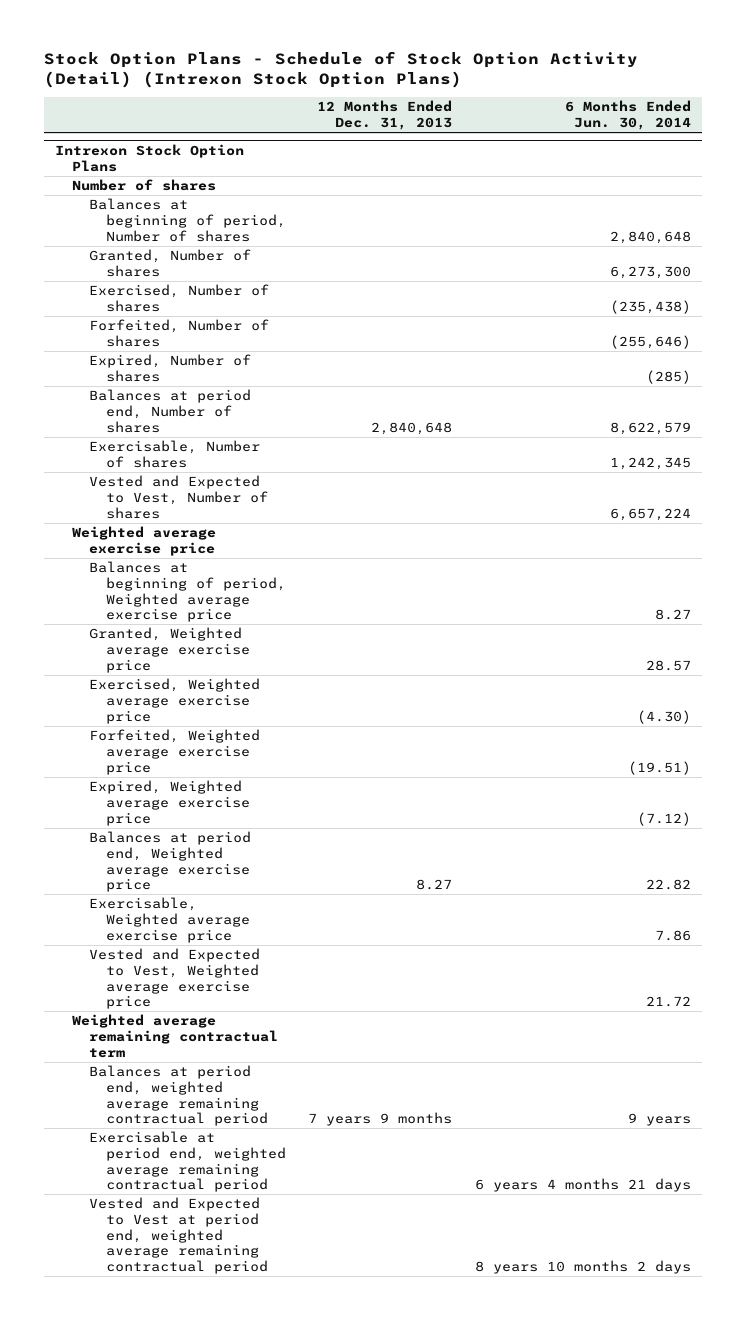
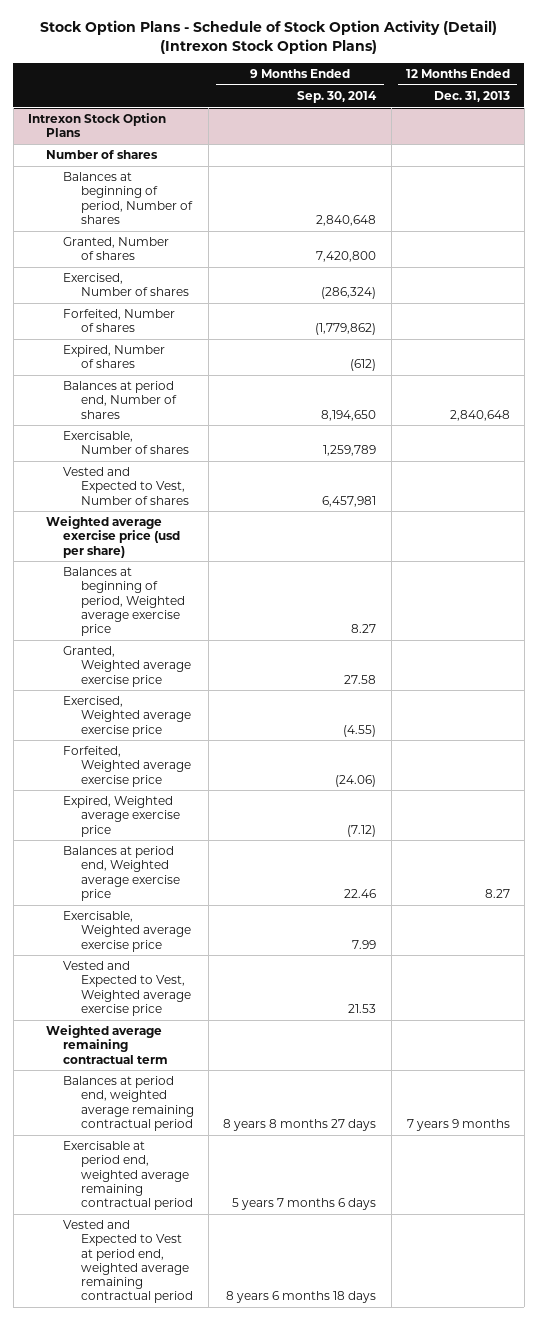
- | 12 Months Ended Dec. 31, 2013 | 6 Months Ended Jun. 30, 2014
+ | 9 Months Ended Sep. 30, 2014 | 12 Months Ended Dec. 31, 2013
@ Intrexon Stock Option Plans
- Weighted average exercise price
+ Weighted average exercise price (usd per share)

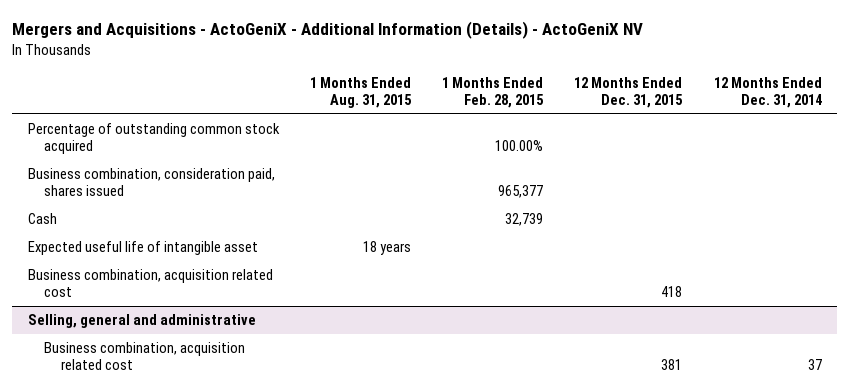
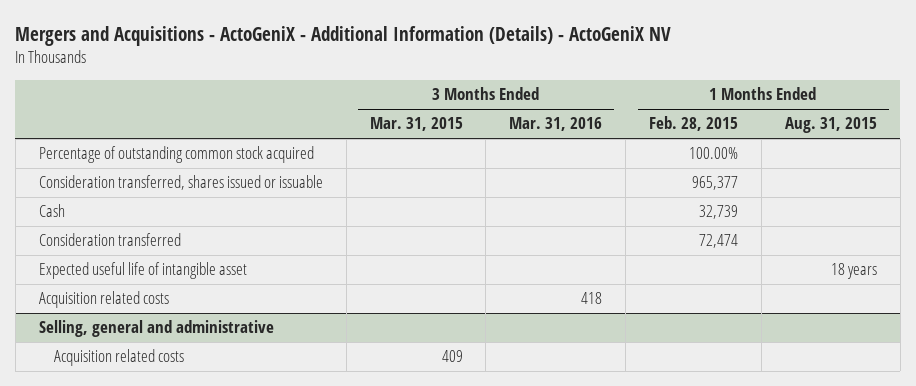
- | 1 Months Ended Aug. 31, 2015 | 1 Months Ended Feb. 28, 2015 | 12 Months Ended Dec. 31, 2015 | 12 Months Ended Dec. 31, 2014
+ | 3 Months Ended Mar. 31, 2015 | 3 Months Ended Mar. 31, 2016 | 1 Months Ended Feb. 28, 2015 | 1 Months Ended Aug. 31, 2015
- Business combination, consideration paid, shares issued | | 965,377 | |
+ Consideration transferred, shares issued or issuable | | | 965,377 |
+ Consideration transferred | | | 72,474 |
- Business combination, acquisition related cost | | | 418 |
+ Acquisition related costs | | 418 | |
@ Selling, general and administrative
- Business combination, acquisition related cost | | | 381 | 37
+ Acquisition related costs | 409 | | |

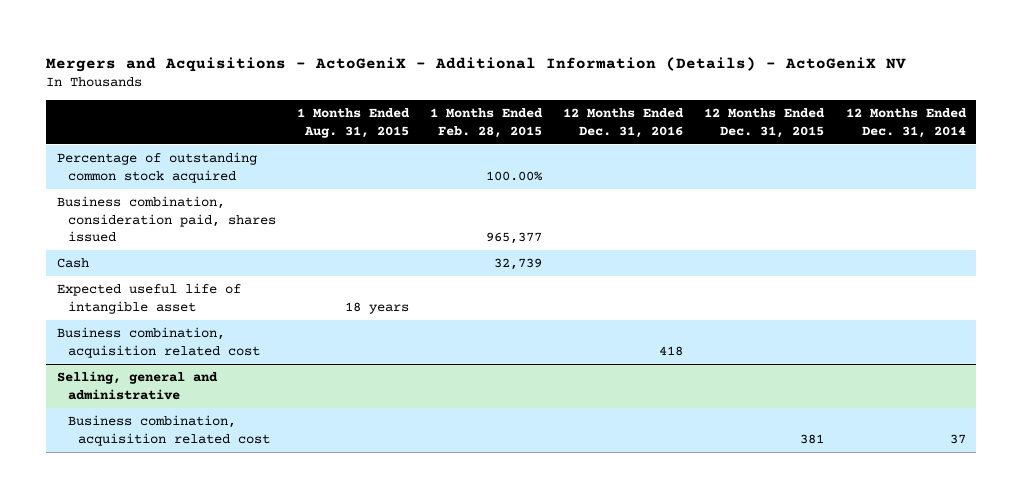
- | 3 Months Ended Mar. 31, 2015 | 3 Months Ended Mar. 31, 2016 | 1 Months Ended Feb. 28, 2015 | 1 Months Ended Aug. 31, 2015
+ | 1 Months Ended Aug. 31, 2015 | 1 Months Ended Feb. 28, 2015 | 12 Months Ended Dec. 31, 2016 | 12 Months Ended Dec. 31, 2015 | 12 Months Ended Dec. 31, 2014
- Consideration transferred, shares issued or issuable | | | 965,377 |
+ Business combination, consideration paid, shares issued | | 965,377 | | |
- Consideration transferred | | | 72,474 |
- Acquisition related costs | | 418 | |
+ Business combination, acquisition related cost | | | 418 | |
@ Selling, general and administrative
- Acquisition related costs | 409 | | |
+ Business combination, acquisition related cost | | | | 381 | 37

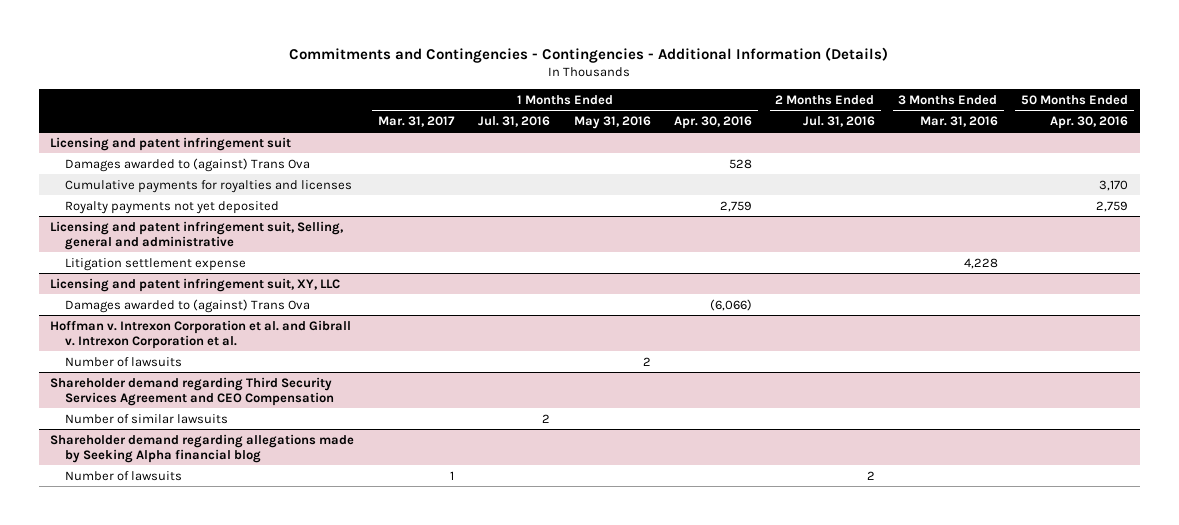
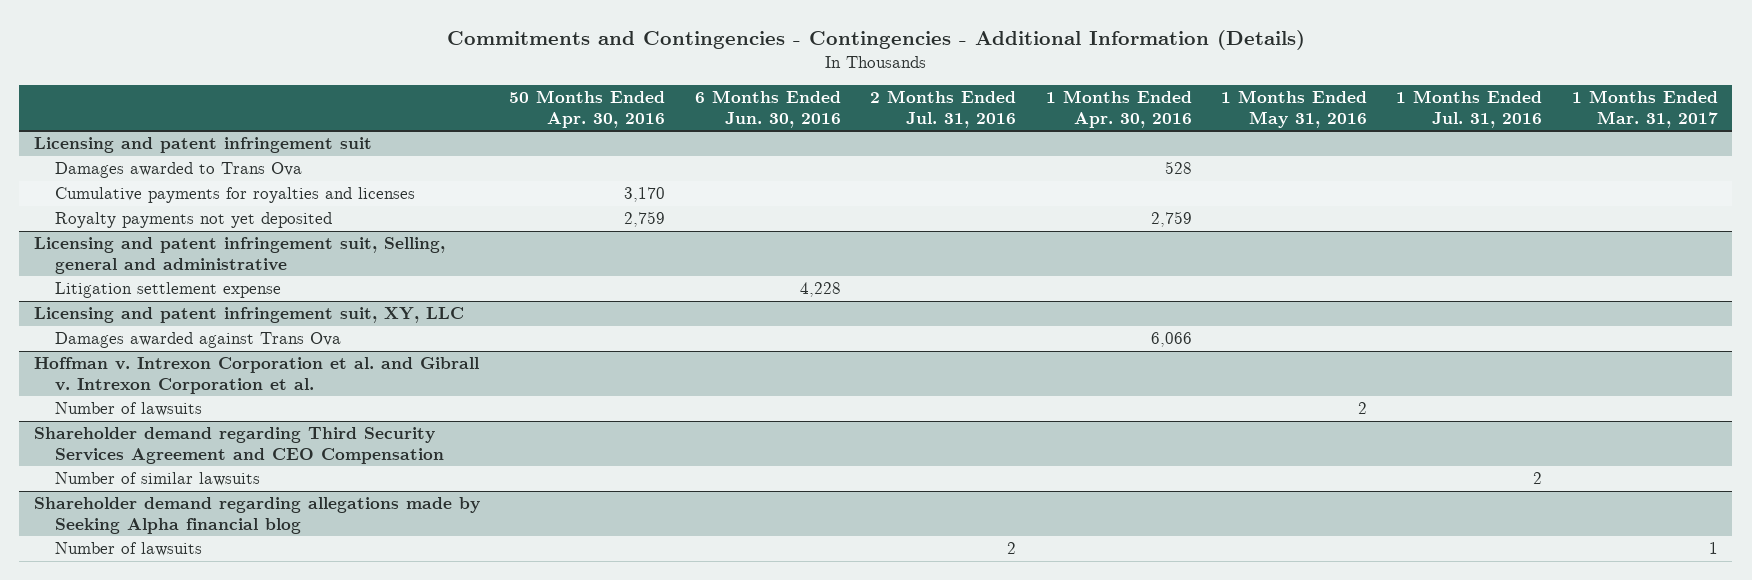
- | 1 Months Ended Mar. 31, 2017 | 1 Months Ended Jul. 31, 2016 | 1 Months Ended May 31, 2016 | 1 Months Ended Apr. 30, 2016 | 2 Months Ended Jul. 31, 2016 | 3 Months Ended Mar. 31, 2016 | 50 Months Ended Apr. 30, 2016
+ | 50 Months Ended Apr. 30, 2016 | 6 Months Ended Jun. 30, 2016 | 2 Months Ended Jul. 31, 2016 | 1 Months Ended Apr. 30, 2016 | 1 Months Ended May 31, 2016 | 1 Months Ended Jul. 31, 2016 | 1 Months Ended Mar. 31, 2017
@ Licensing and patent infringement suit
- Damages awarded to (against) Trans Ova | | | | 528 | | |
+ Damages awarded to Trans Ova | | | | 528 | | |
@ Licensing and patent infringement suit, XY, LLC
- Damages awarded to (against) Trans Ova | | | | (6,066) | | |
+ Damages awarded against Trans Ova | | | | 6,066 | | |

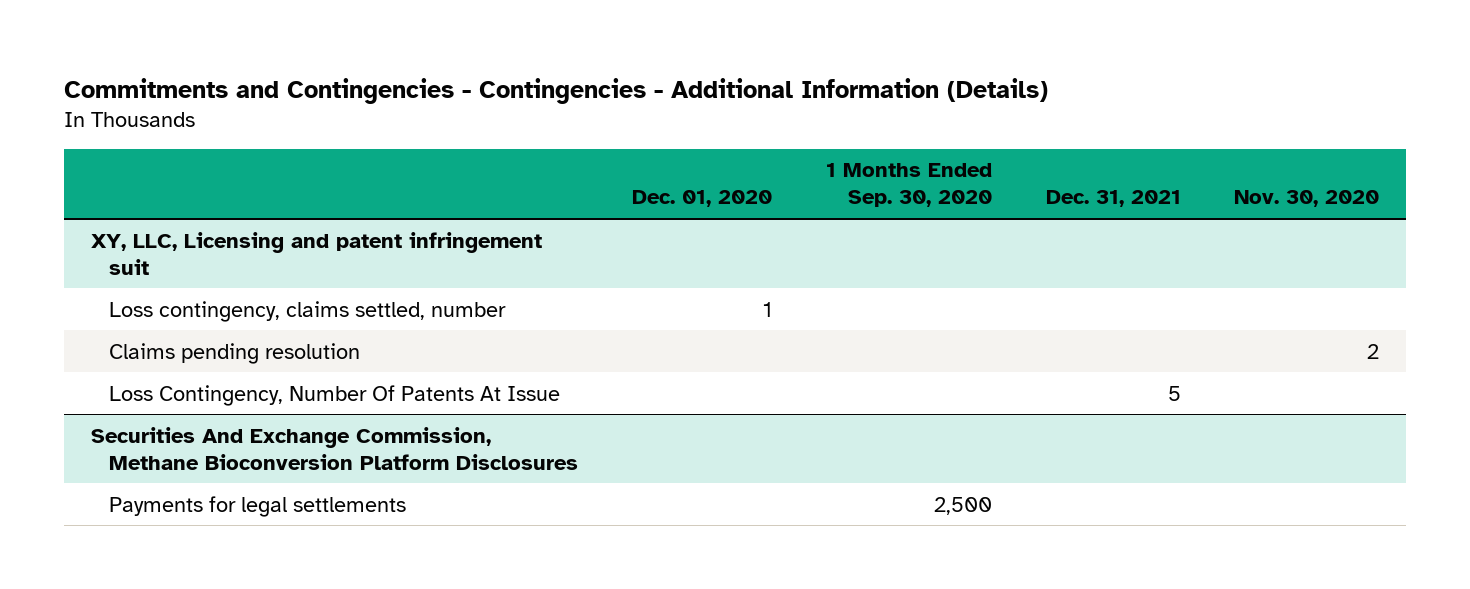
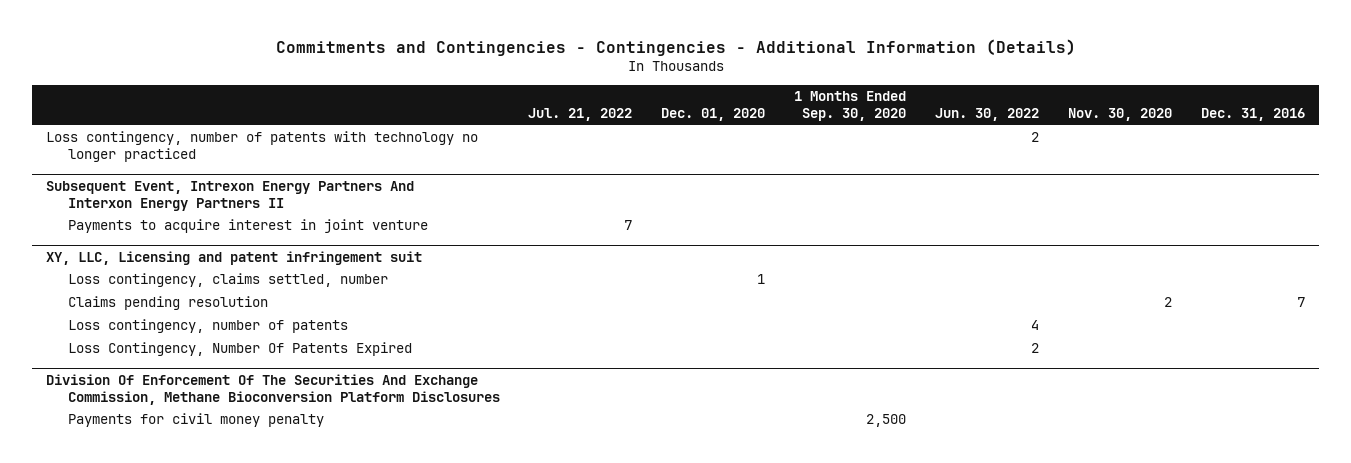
- | Dec. 01, 2020 | 1 Months Ended Sep. 30, 2020 | Dec. 31, 2021 | Nov. 30, 2020
+ | Jul. 21, 2022 | Dec. 01, 2020 | 1 Months Ended Sep. 30, 2020 | Jun. 30, 2022 | Nov. 30, 2020 | Dec. 31, 2016
+ Loss contingency, number of patents with technology no longer practiced | | | | 2 | |
+ Subsequent Event, Intrexon Energy Partners And Interxon Energy Partners II
+ Payments to acquire interest in joint venture | 7 | | | | |
@ XY, LLC, Licensing and patent infringement suit
- Loss Contingency, Number Of Patents At Issue | | | 5 |
- Securities And Exchange Commission, Methane Bioconversion Platform Disclosures
- Payments for legal settlements | | 2,500 | |
@ XY, LLC, Licensing and patent infringement suit
+ Loss contingency, number of patents | | | | 4 | |
+ Loss Contingency, Number Of Patents Expired | | | | 2 | |
+ Division Of Enforcement Of The Securities And Exchange Commission, Methane Bioconversion Platform Disclosures
+ Payments for civil money penalty | | | 2,500 | | |

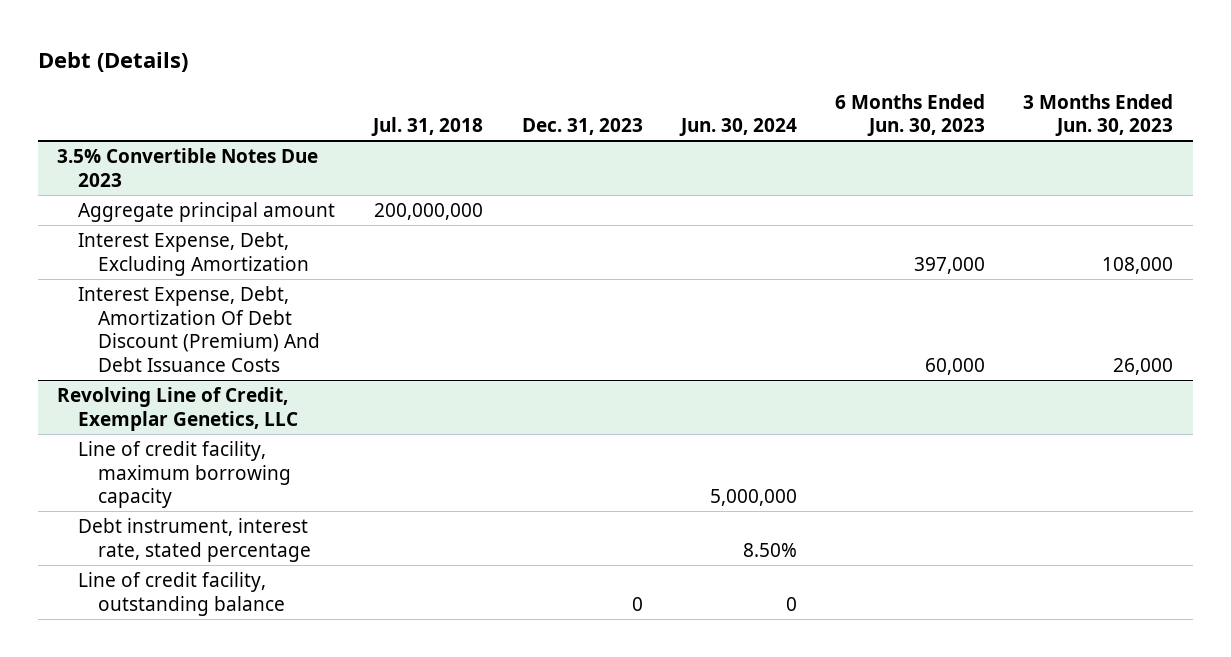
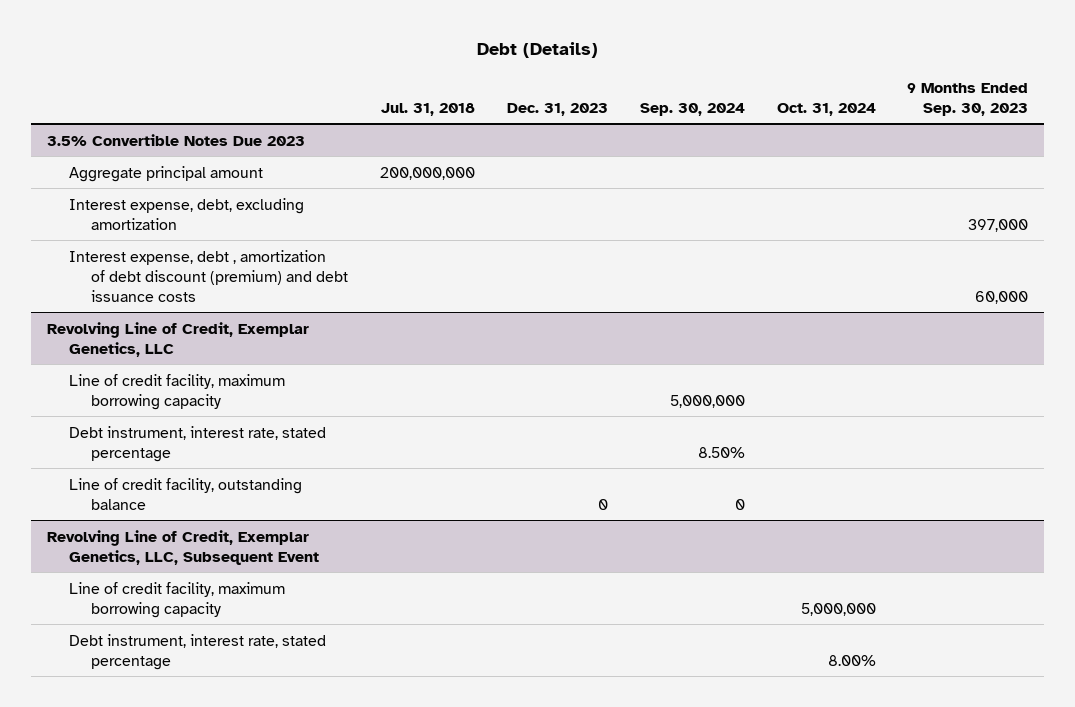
- | Jul. 31, 2018 | Dec. 31, 2023 | Jun. 30, 2024 | 6 Months Ended Jun. 30, 2023 | 3 Months Ended Jun. 30, 2023
+ | Jul. 31, 2018 | Dec. 31, 2023 | Sep. 30, 2024 | Oct. 31, 2024 | 9 Months Ended Sep. 30, 2023
@ 3.5% Convertible Notes Due 2023
- Interest Expense, Debt, Excluding Amortization | | | | 397,000 | 108,000
- Interest Expense, Debt, Amortization Of Debt Discount (Premium) And Debt Issuance Costs | | | | 60,000 | 26,000
+ Interest expense, debt, excluding amortization | | | | | 397,000
+ Interest expense, debt , amortization of debt discount (premium) and debt issuance costs | | | | | 60,000
+ Revolving Line of Credit, Exemplar Genetics, LLC, Subsequent Event
+ Line of credit facility, maximum borrowing capacity | | | | 5,000,000 |
+ Debt instrument, interest rate, stated percentage | | | | 8.00% |

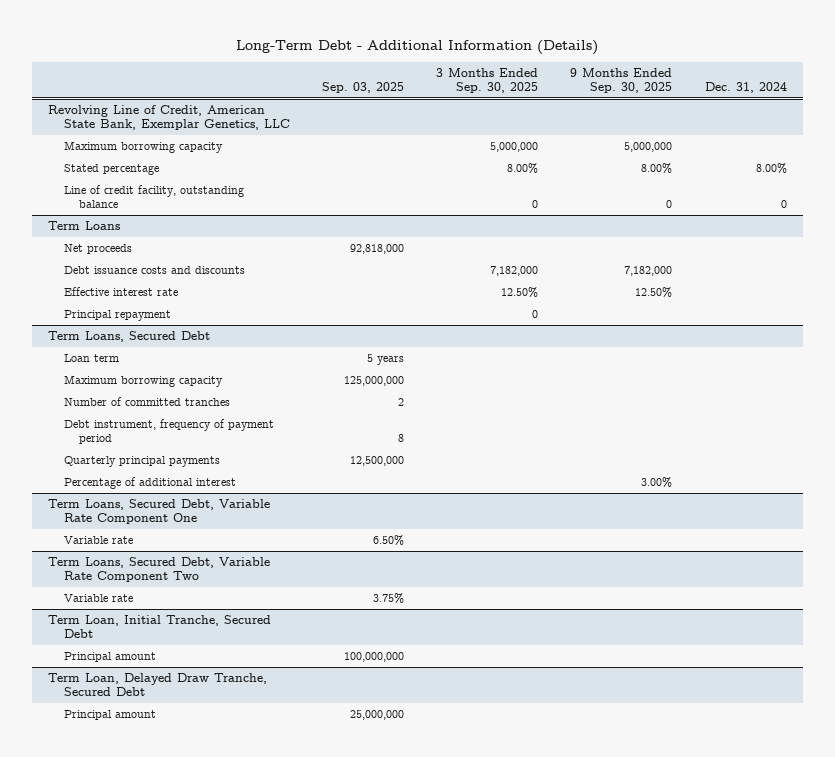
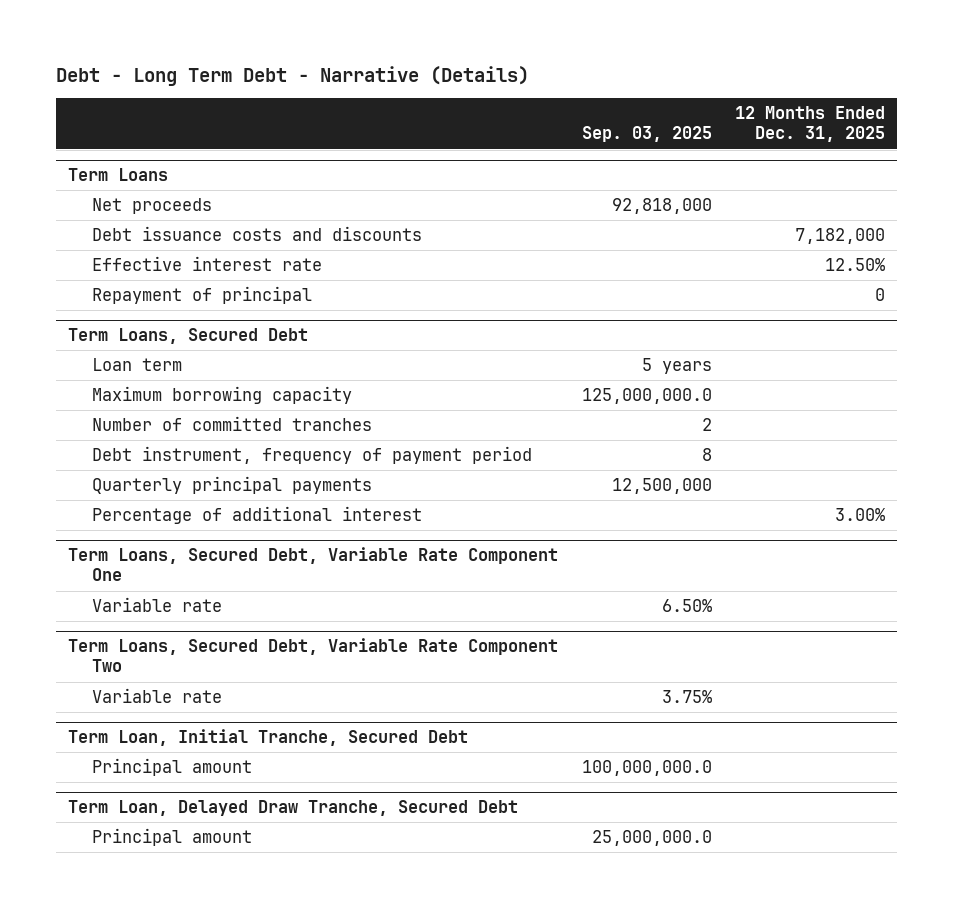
- Long-Term Debt - Additional Information (Details)
+ Debt - Long Term Debt - Narrative (Details)
- | Sep. 03, 2025 | 3 Months Ended Sep. 30, 2025 | 9 Months Ended Sep. 30, 2025 | Dec. 31, 2024
+ | Sep. 03, 2025 | 12 Months Ended Dec. 31, 2025
- Revolving Line of Credit, American State Bank, Exemplar Genetics, LLC
- Maximum borrowing capacity | | 5,000,000 | 5,000,000 |
- Stated percentage | | 8.00% | 8.00% | 8.00%
- Line of credit facility, outstanding balance | | 0 | 0 | 0
@ Term Loans
- Principal repayment | | 0 | |
+ Repayment of principal | | 0
@ Term Loans, Secured Debt
- Maximum borrowing capacity | 125,000,000 | | |
+ Maximum borrowing capacity | 125,000,000.0 |
@ Term Loan, Initial Tranche, Secured Debt
- Principal amount | 100,000,000 | | |
+ Principal amount | 100,000,000.0 |
@ Term Loan, Delayed Draw Tranche, Secured Debt
- Principal amount | 25,000,000 | | |
+ Principal amount | 25,000,000.0 |

